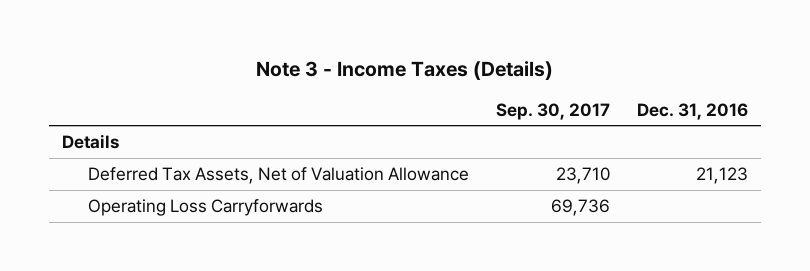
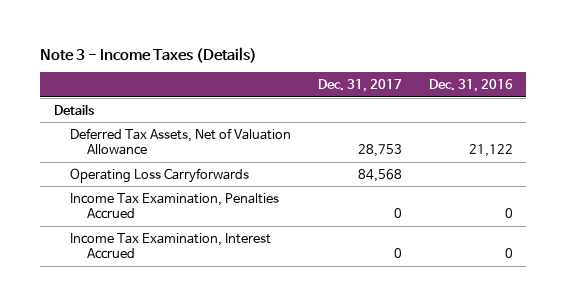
- | Sep. 30, 2017 | Dec. 31, 2016
+ | Dec. 31, 2017 | Dec. 31, 2016
- Deferred Tax Assets, Net of Valuation Allowance | 23,710 | 21,123
+ Deferred Tax Assets, Net of Valuation Allowance | 28,753 | 21,122
+ Income Tax Examination, Penalties Accrued | 0 | 0
+ Income Tax Examination, Interest Accrued | 0 | 0

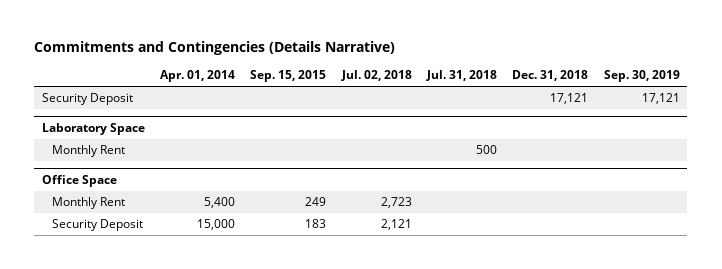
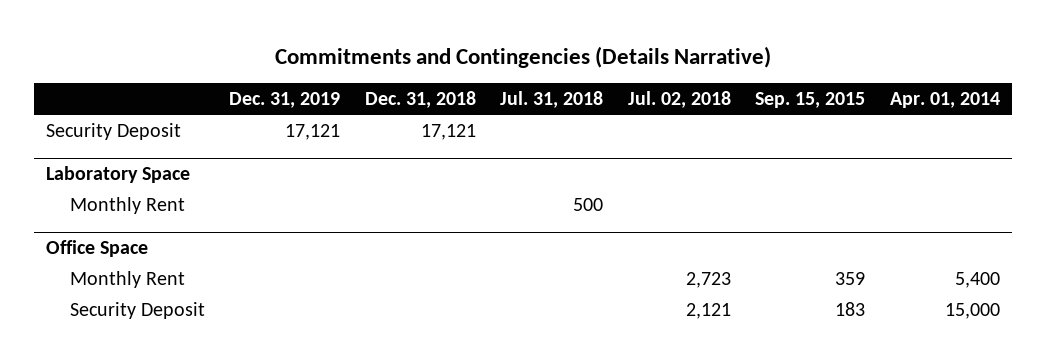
- | Apr. 01, 2014 | Sep. 15, 2015 | Jul. 02, 2018 | Jul. 31, 2018 | Dec. 31, 2018 | Sep. 30, 2019
+ | Dec. 31, 2019 | Dec. 31, 2018 | Jul. 31, 2018 | Jul. 02, 2018 | Sep. 15, 2015 | Apr. 01, 2014
@ Office Space
- Monthly Rent | 5,400 | 249 | 2,723 | | |
+ Monthly Rent | | | | 2,723 | 359 | 5,400

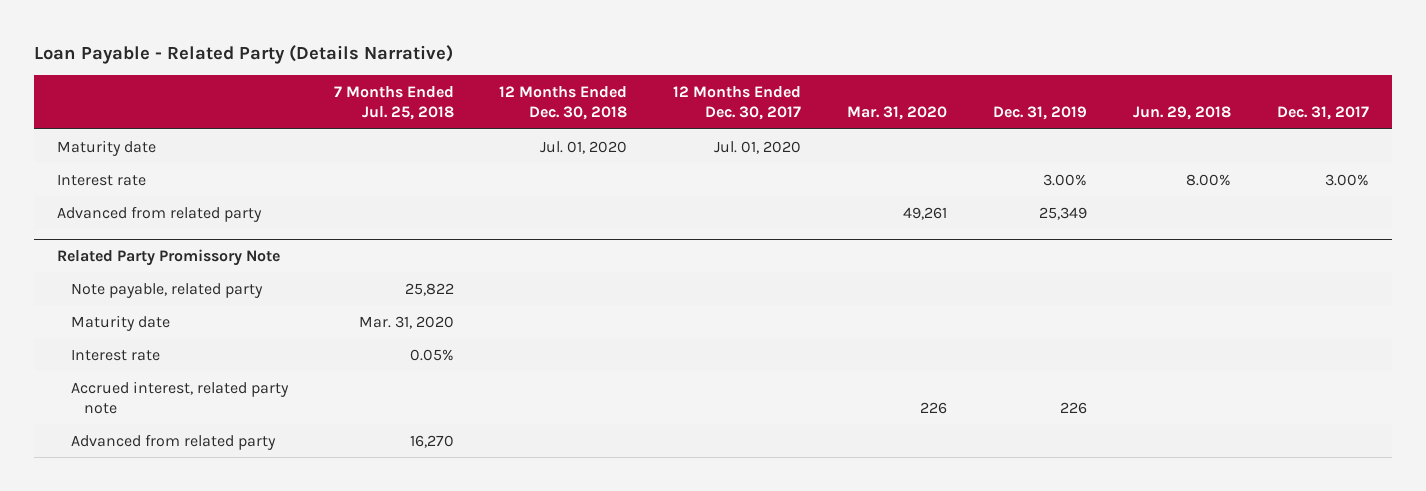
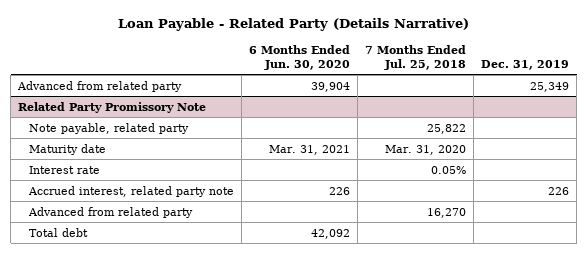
- | 7 Months Ended Jul. 25, 2018 | 12 Months Ended Dec. 30, 2018 | 12 Months Ended Dec. 30, 2017 | Mar. 31, 2020 | Dec. 31, 2019 | Jun. 29, 2018 | Dec. 31, 2017
+ | 6 Months Ended Jun. 30, 2020 | 7 Months Ended Jul. 25, 2018 | Dec. 31, 2019
- Maturity date | | Jul. 01, 2020 | Jul. 01, 2020 | | | |
- Interest rate | | | | | 3.00% | 8.00% | 3.00%
@ Related Party Promissory Note
+ Total debt | 42,092 | |

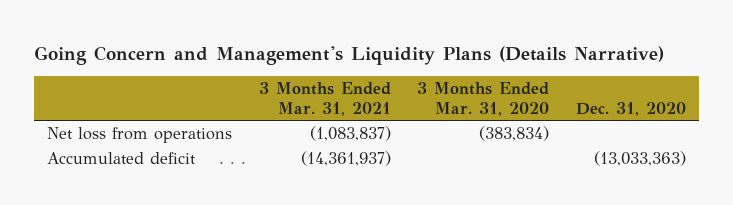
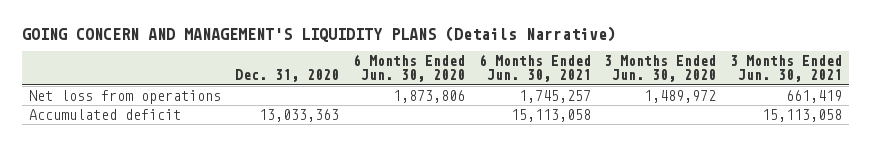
- Going Concern and Management's Liquidity Plans (Details Narrative)
+ GOING CONCERN AND MANAGEMENT'S LIQUIDITY PLANS (Details Narrative)
- | 3 Months Ended Mar. 31, 2021 | 3 Months Ended Mar. 31, 2020 | Dec. 31, 2020
+ | Dec. 31, 2020 | 6 Months Ended Jun. 30, 2020 | 6 Months Ended Jun. 30, 2021 | 3 Months Ended Jun. 30, 2020 | 3 Months Ended Jun. 30, 2021
- Accumulated deficit | (14,361,937) | | (13,033,363)
+ Accumulated deficit | 13,033,363 | | 15,113,058 | | 15,113,058

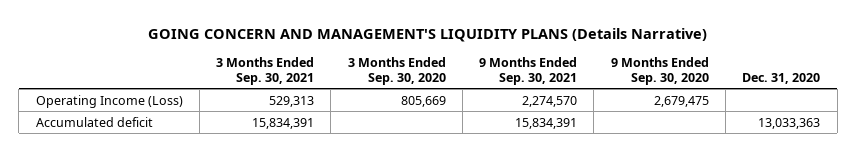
- | Dec. 31, 2020 | 6 Months Ended Jun. 30, 2020 | 6 Months Ended Jun. 30, 2021 | 3 Months Ended Jun. 30, 2020 | 3 Months Ended Jun. 30, 2021
+ | 3 Months Ended Sep. 30, 2021 | 3 Months Ended Sep. 30, 2020 | 9 Months Ended Sep. 30, 2021 | 9 Months Ended Sep. 30, 2020 | Dec. 31, 2020
- Net loss from operations | | 1,873,806 | 1,745,257 | 1,489,972 | 661,419
+ Operating Income (Loss) | 529,313 | 805,669 | 2,274,570 | 2,679,475 |

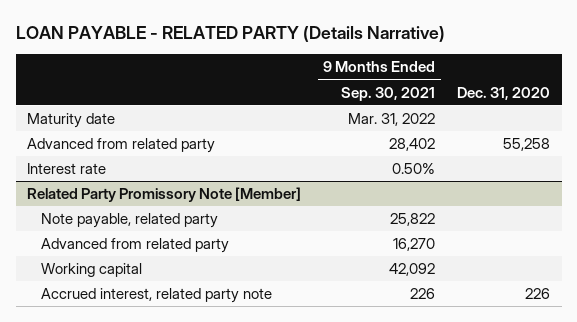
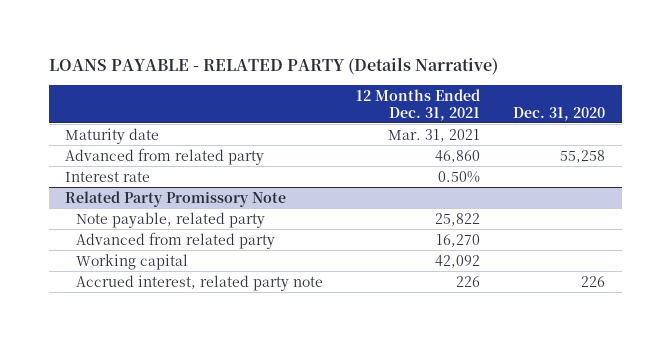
- LOAN PAYABLE - RELATED PARTY (Details Narrative)
+ LOANS PAYABLE - RELATED PARTY (Details Narrative)
- | 9 Months Ended Sep. 30, 2021 | Dec. 31, 2020
+ | 12 Months Ended Dec. 31, 2021 | Dec. 31, 2020
- Related Party Promissory Note [Member]
+ Related Party Promissory Note

